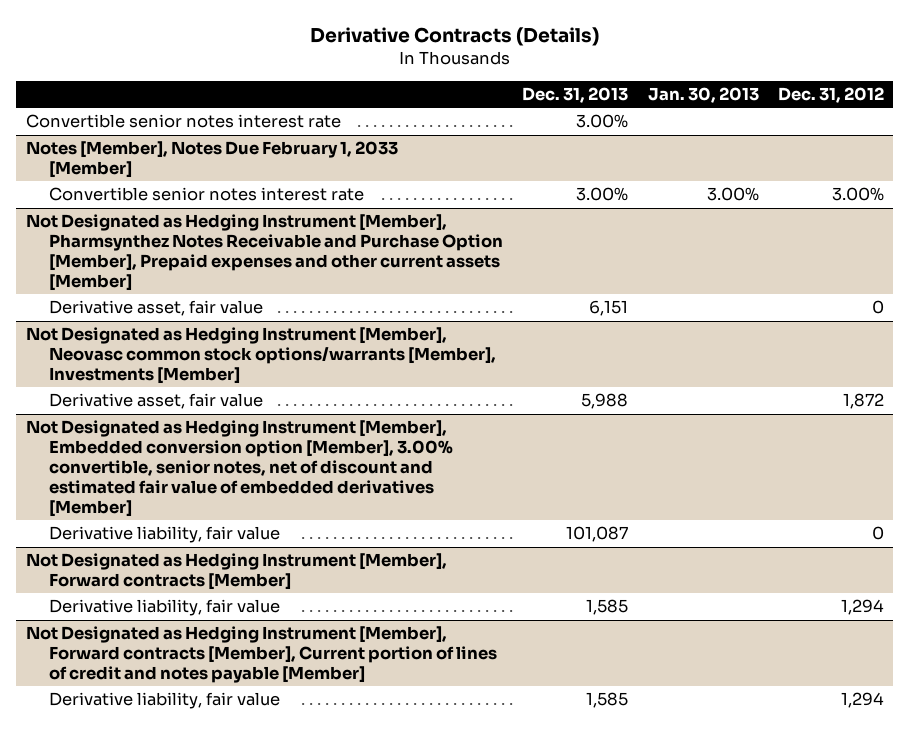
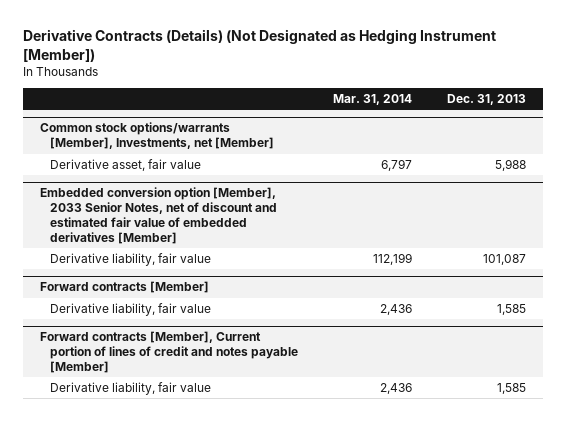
- Derivative Contracts (Details)
+ Derivative Contracts (Details) (Not Designated as Hedging Instrument [Member])
- | Dec. 31, 2013 | Jan. 30, 2013 | Dec. 31, 2012
+ | Mar. 31, 2014 | Dec. 31, 2013
- Convertible senior notes interest rate | 3.00% | |
- Notes [Member], Notes Due February 1, 2033 [Member]
- Convertible senior notes interest rate | 3.00% | 3.00% | 3.00%
- Not Designated as Hedging Instrument [Member], Pharmsynthez Notes Receivable and Purchase Option [Member], Prepaid expenses and other current assets [Member]
- Derivative asset, fair value | 6,151 | | 0
- Not Designated as Hedging Instrument [Member], Neovasc common stock options/warrants [Member], Investments [Member]
+ Common stock options/warrants [Member], Investments, net [Member]
- Not Designated as Hedging Instrument [Member], Embedded conversion option [Member], 3.00% convertible, senior notes, net of discount and estimated fair value of embedded derivatives [Member]
+ Embedded conversion option [Member], 2033 Senior Notes, net of discount and estimated fair value of embedded derivatives [Member]
- Not Designated as Hedging Instrument [Member], Forward contracts [Member]
+ Forward contracts [Member]
- Not Designated as Hedging Instrument [Member], Forward contracts [Member], Current portion of lines of credit and notes payable [Member]
+ Forward contracts [Member], Current portion of lines of credit and notes payable [Member]

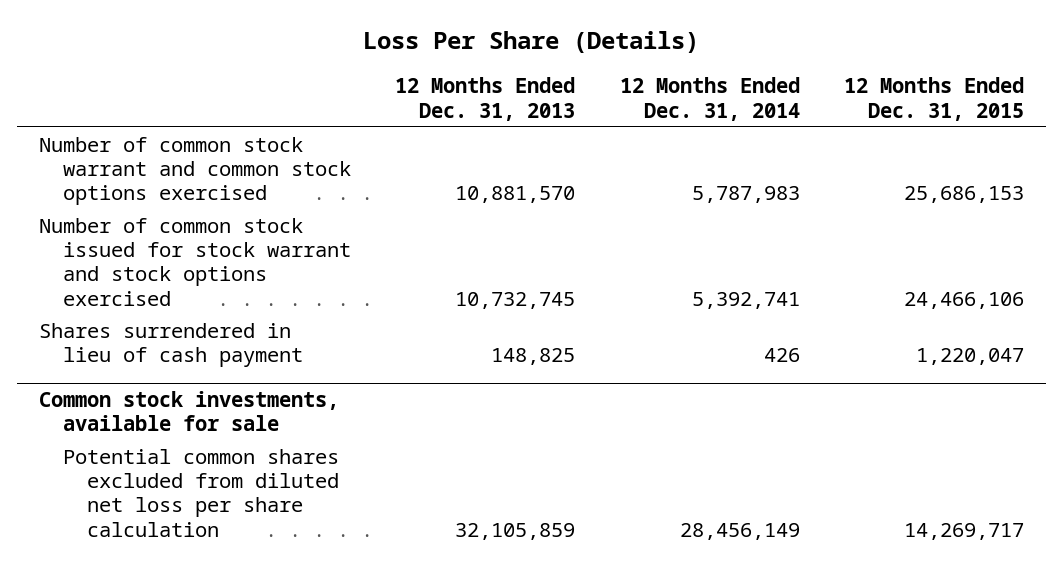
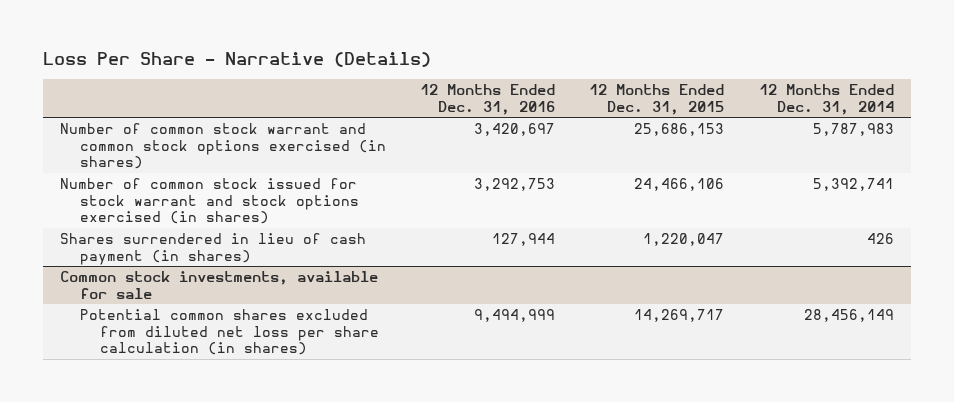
- Loss Per Share (Details)
+ Loss Per Share - Narrative (Details)
- | 12 Months Ended Dec. 31, 2013 | 12 Months Ended Dec. 31, 2014 | 12 Months Ended Dec. 31, 2015
+ | 12 Months Ended Dec. 31, 2016 | 12 Months Ended Dec. 31, 2015 | 12 Months Ended Dec. 31, 2014
- Number of common stock warrant and common stock options exercised | 10,881,570 | 5,787,983 | 25,686,153
- Number of common stock issued for stock warrant and stock options exercised | 10,732,745 | 5,392,741 | 24,466,106
- Shares surrendered in lieu of cash payment | 148,825 | 426 | 1,220,047
+ Number of common stock warrant and common stock options exercised (in shares) | 3,420,697 | 25,686,153 | 5,787,983
+ Number of common stock issued for stock warrant and stock options exercised (in shares) | 3,292,753 | 24,466,106 | 5,392,741
+ Shares surrendered in lieu of cash payment (in shares) | 127,944 | 1,220,047 | 426
@ Common stock investments, available for sale
- Potential common shares excluded from diluted net loss per share calculation | 32,105,859 | 28,456,149 | 14,269,717
+ Potential common shares excluded from diluted net loss per share calculation (in shares) | 9,494,999 | 14,269,717 | 28,456,149

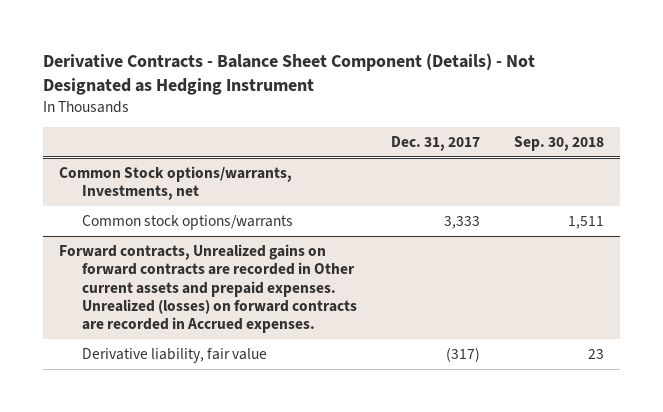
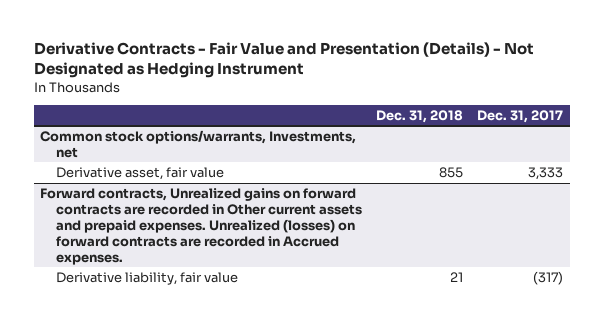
- Derivative Contracts - Balance Sheet Component (Details) - Not Designated as Hedging Instrument
+ Derivative Contracts - Fair Value and Presentation (Details) - Not Designated as Hedging Instrument
- | Dec. 31, 2017 | Sep. 30, 2018
+ | Dec. 31, 2018 | Dec. 31, 2017
- Common Stock options/warrants, Investments, net
- Common stock options/warrants | 3,333 | 1,511
+ Common stock options/warrants, Investments, net
+ Derivative asset, fair value | 855 | 3,333

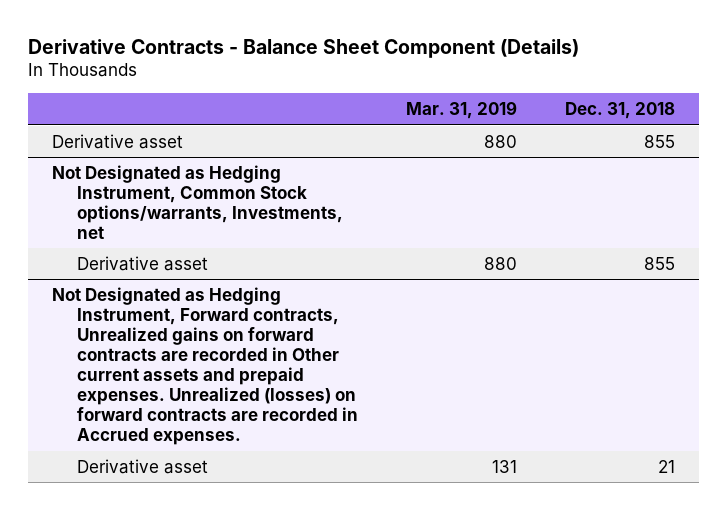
- Derivative Contracts - Fair Value and Presentation (Details) - Not Designated as Hedging Instrument
+ Derivative Contracts - Balance Sheet Component (Details)
- | Dec. 31, 2018 | Dec. 31, 2017
+ | Mar. 31, 2019 | Dec. 31, 2018
- Common stock options/warrants, Investments, net
- Derivative asset, fair value | 855 | 3,333
- Forward contracts, Unrealized gains on forward contracts are recorded in Other current assets and prepaid expenses. Unrealized (losses) on forward contracts are recorded in Accrued expenses.
- Derivative liability, fair value | 21 | (317)
+ Derivative asset | 880 | 855
+ Not Designated as Hedging Instrument, Common Stock options/warrants, Investments, net
+ Derivative asset | 880 | 855
+ Not Designated as Hedging Instrument, Forward contracts, Unrealized gains on forward contracts are recorded in Other current assets and prepaid expenses. Unrealized (losses) on forward contracts are recorded in Accrued expenses.
+ Derivative asset | 131 | 21

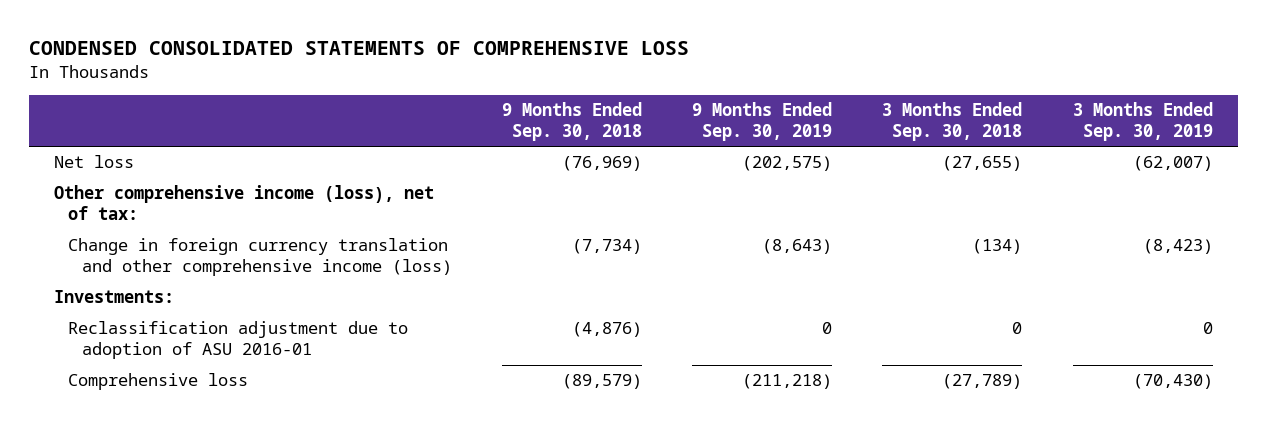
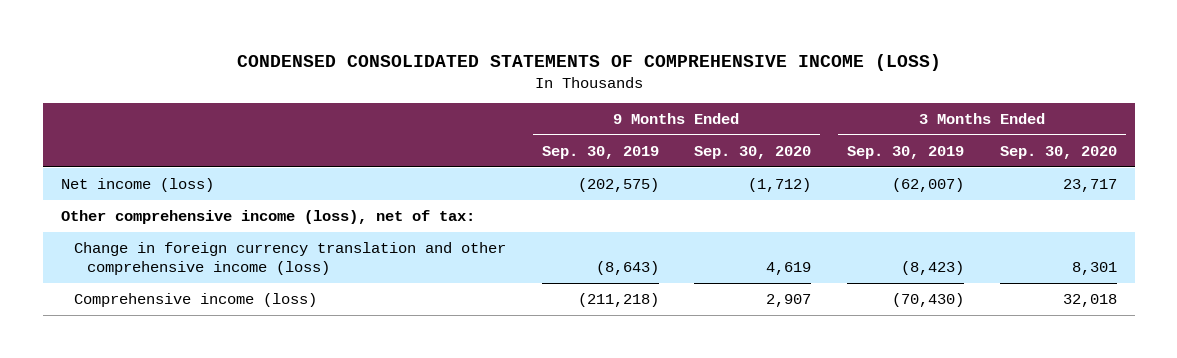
- CONDENSED CONSOLIDATED STATEMENTS OF COMPREHENSIVE LOSS
+ CONDENSED CONSOLIDATED STATEMENTS OF COMPREHENSIVE INCOME (LOSS)
- | 9 Months Ended Sep. 30, 2018 | 9 Months Ended Sep. 30, 2019 | 3 Months Ended Sep. 30, 2018 | 3 Months Ended Sep. 30, 2019
+ | 9 Months Ended Sep. 30, 2019 | 9 Months Ended Sep. 30, 2020 | 3 Months Ended Sep. 30, 2019 | 3 Months Ended Sep. 30, 2020
- Net loss | (76,969) | (202,575) | (27,655) | (62,007)
+ Net income (loss) | (202,575) | (1,712) | (62,007) | 23,717
- Investments:
- Reclassification adjustment due to adoption of ASU 2016-01 | (4,876) | 0 | 0 | 0
- Comprehensive loss | (89,579) | (211,218) | (27,789) | (70,430)
+ Comprehensive income (loss) | (211,218) | 2,907 | (70,430) | 32,018

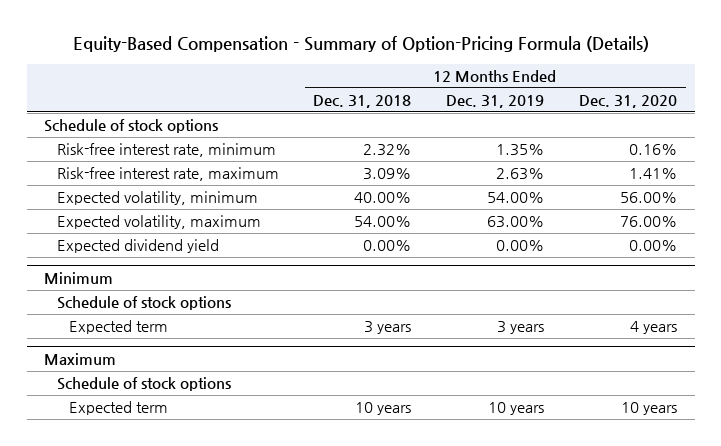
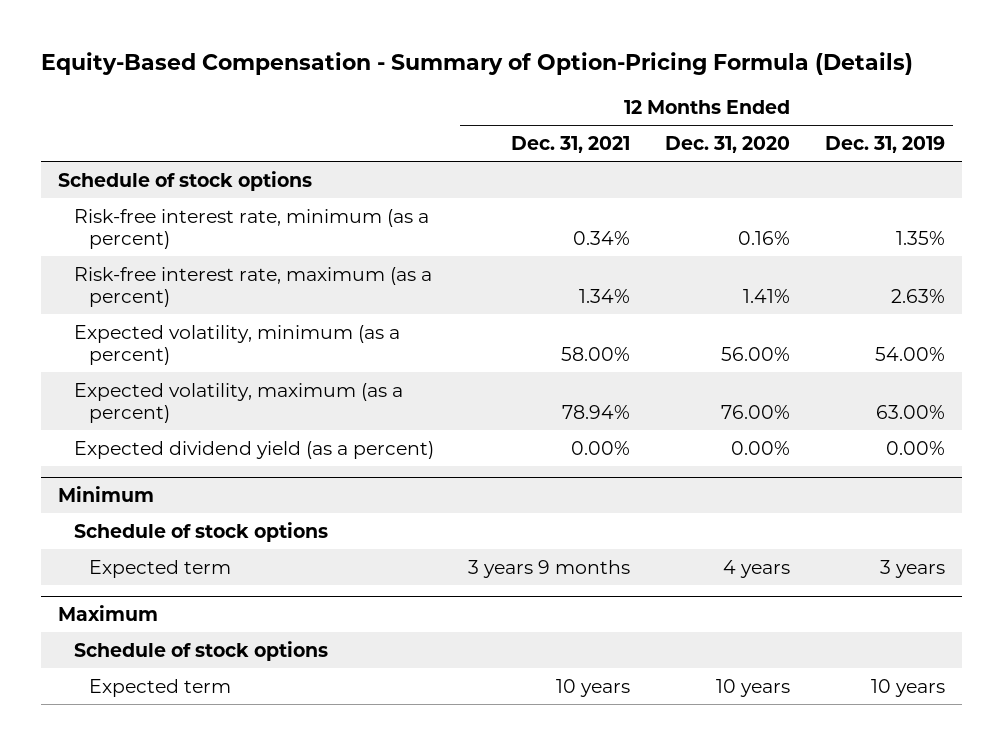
- | 12 Months Ended Dec. 31, 2018 | 12 Months Ended Dec. 31, 2019 | 12 Months Ended Dec. 31, 2020
+ | 12 Months Ended Dec. 31, 2021 | 12 Months Ended Dec. 31, 2020 | 12 Months Ended Dec. 31, 2019
- Risk-free interest rate, minimum | 2.32% | 1.35% | 0.16%
- Risk-free interest rate, maximum | 3.09% | 2.63% | 1.41%
- Expected volatility, minimum | 40.00% | 54.00% | 56.00%
- Expected volatility, maximum | 54.00% | 63.00% | 76.00%
- Expected dividend yield | 0.00% | 0.00% | 0.00%
+ Risk-free interest rate, minimum (as a percent) | 0.34% | 0.16% | 1.35%
+ Risk-free interest rate, maximum (as a percent) | 1.34% | 1.41% | 2.63%
+ Expected volatility, minimum (as a percent) | 58.00% | 56.00% | 54.00%
+ Expected volatility, maximum (as a percent) | 78.94% | 76.00% | 63.00%
+ Expected dividend yield (as a percent) | 0.00% | 0.00% | 0.00%

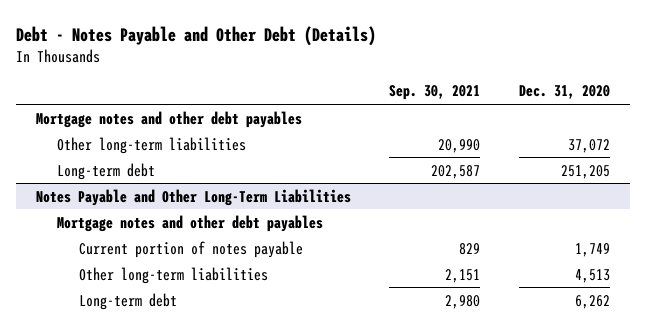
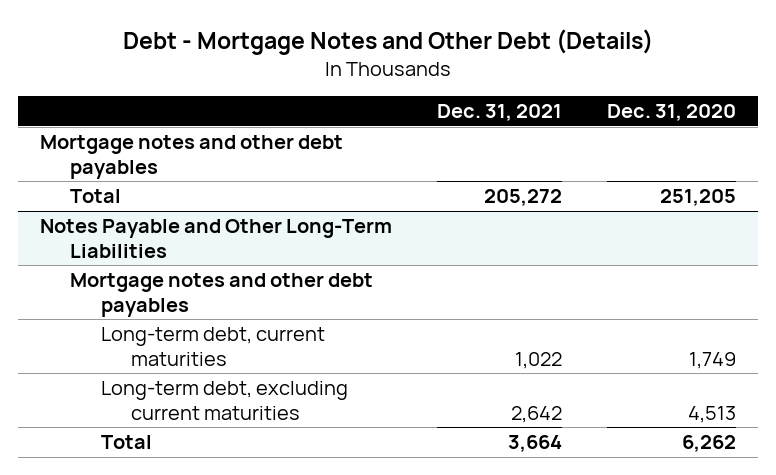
- Debt - Notes Payable and Other Debt (Details)
+ Debt - Mortgage Notes and Other Debt (Details)
- | Sep. 30, 2021 | Dec. 31, 2020
+ | Dec. 31, 2021 | Dec. 31, 2020
- Other long-term liabilities | 20,990 | 37,072
- Long-term debt | 202,587 | 251,205
+ Total | 205,272 | 251,205
@ Notes Payable and Other Long-Term Liabilities
- Current portion of notes payable | 829 | 1,749
- Other long-term liabilities | 2,151 | 4,513
- Long-term debt | 2,980 | 6,262
+ Long-term debt, current maturities | 1,022 | 1,749
+ Long-term debt, excluding current maturities | 2,642 | 4,513
+ Total | 3,664 | 6,262

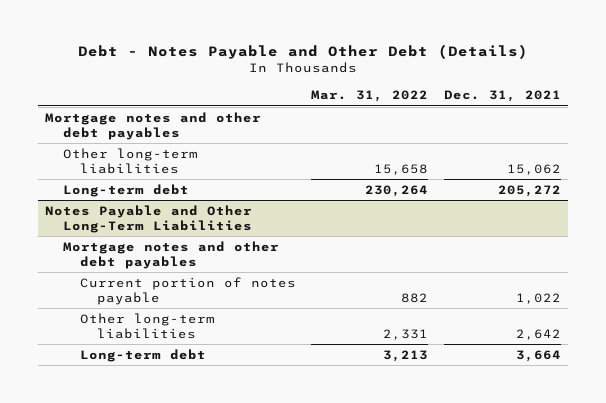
- Debt - Mortgage Notes and Other Debt (Details)
+ Debt - Notes Payable and Other Debt (Details)
- | Dec. 31, 2021 | Dec. 31, 2020
+ | Mar. 31, 2022 | Dec. 31, 2021
- Total | 205,272 | 251,205
+ Other long-term liabilities | 15,658 | 15,062
+ Long-term debt | 230,264 | 205,272
@ Notes Payable and Other Long-Term Liabilities
- Long-term debt, current maturities | 1,022 | 1,749
- Long-term debt, excluding current maturities | 2,642 | 4,513
- Total | 3,664 | 6,262
+ Current portion of notes payable | 882 | 1,022
+ Other long-term liabilities | 2,331 | 2,642
+ Long-term debt | 3,213 | 3,664

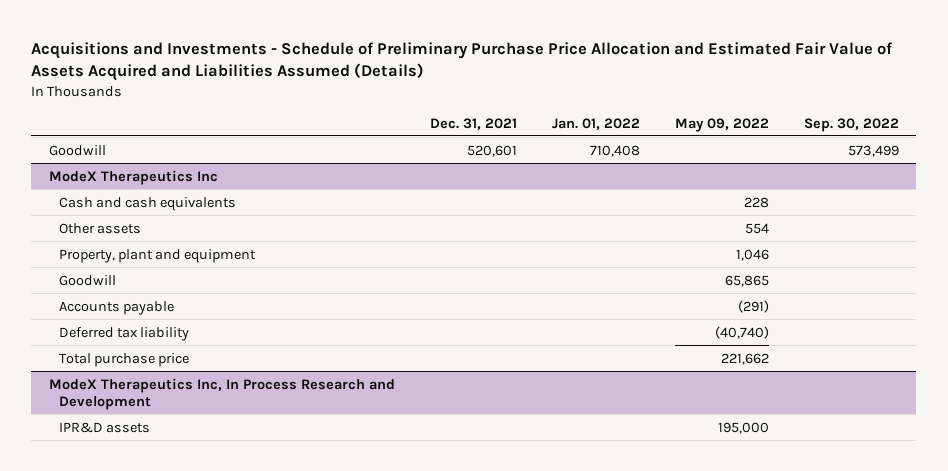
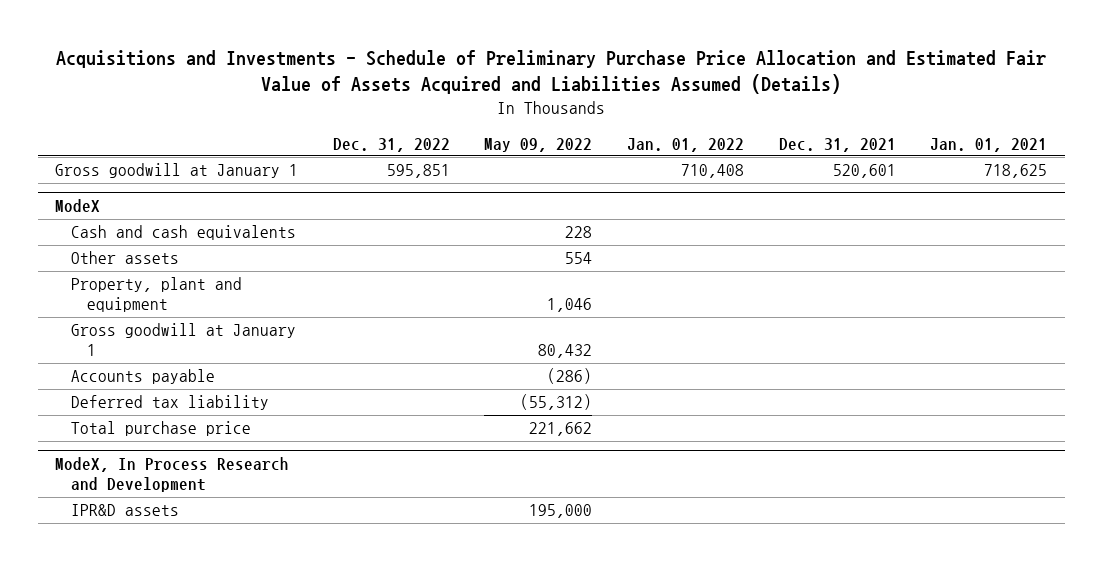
- | Dec. 31, 2021 | Jan. 01, 2022 | May 09, 2022 | Sep. 30, 2022
+ | Dec. 31, 2022 | May 09, 2022 | Jan. 01, 2022 | Dec. 31, 2021 | Jan. 01, 2021
- Goodwill | 520,601 | 710,408 | | 573,499
- ModeX Therapeutics Inc
+ Gross goodwill at January 1 | 595,851 | | 710,408 | 520,601 | 718,625
+ ModeX
- Goodwill | | | 65,865 |
- Accounts payable | | | (291) |
- Deferred tax liability | | | (40,740) |
+ Gross goodwill at January 1 | | 80,432 | | |
+ Accounts payable | | (286) | | |
+ Deferred tax liability | | (55,312) | | |
- ModeX Therapeutics Inc, In Process Research and Development
+ ModeX, In Process Research and Development

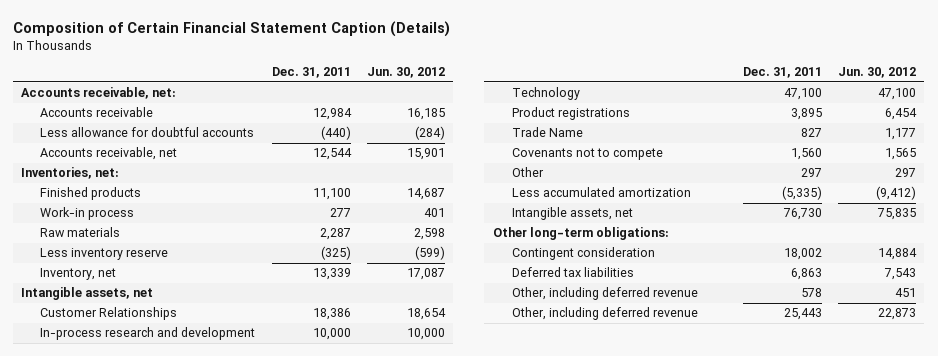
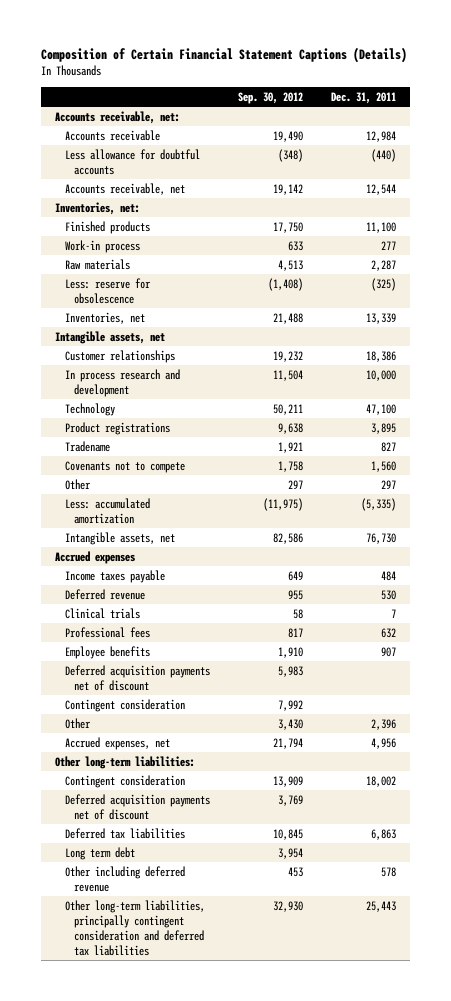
- Composition of Certain Financial Statement Caption (Details)
+ Composition of Certain Financial Statement Captions (Details)
- | Dec. 31, 2011 | Jun. 30, 2012
+ | Sep. 30, 2012 | Dec. 31, 2011
- Less inventory reserve | (325) | (599)
- Inventory, net | 13,339 | 17,087
+ Less: reserve for obsolescence | (1,408) | (325)
+ Inventories, net | 21,488 | 13,339
- Customer Relationships | 18,386 | 18,654
- In-process research and development | 10,000 | 10,000
+ Customer relationships | 19,232 | 18,386
+ In process research and development | 11,504 | 10,000
- Trade Name | 827 | 1,177
+ Tradename | 1,921 | 827
- Less accumulated amortization | (5,335) | (9,412)
+ Less: accumulated amortization | (11,975) | (5,335)
- Other long-term obligations:
+ Accrued expenses
+ Income taxes payable | 649 | 484
+ Deferred revenue | 955 | 530
+ Clinical trials | 58 | 7
+ Professional fees | 817 | 632
+ Employee benefits | 1,910 | 907
+ Deferred acquisition payments net of discount | 5,983 |
+ Contingent consideration | 7,992 |
+ Other | 3,430 | 2,396
+ Accrued expenses, net | 21,794 | 4,956
+ Other long-term liabilities:
+ Deferred acquisition payments net of discount | 3,769 |
- Other, including deferred revenue | 578 | 451
- Other, including deferred revenue | 25,443 | 22,873
+ Long term debt | 3,954 |
+ Other including deferred revenue | 453 | 578
+ Other long-term liabilities, principally contingent consideration and deferred tax liabilities | 32,930 | 25,443

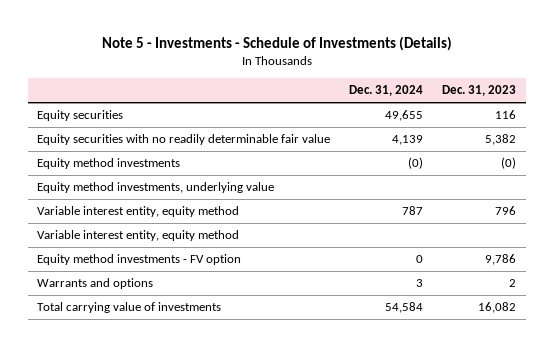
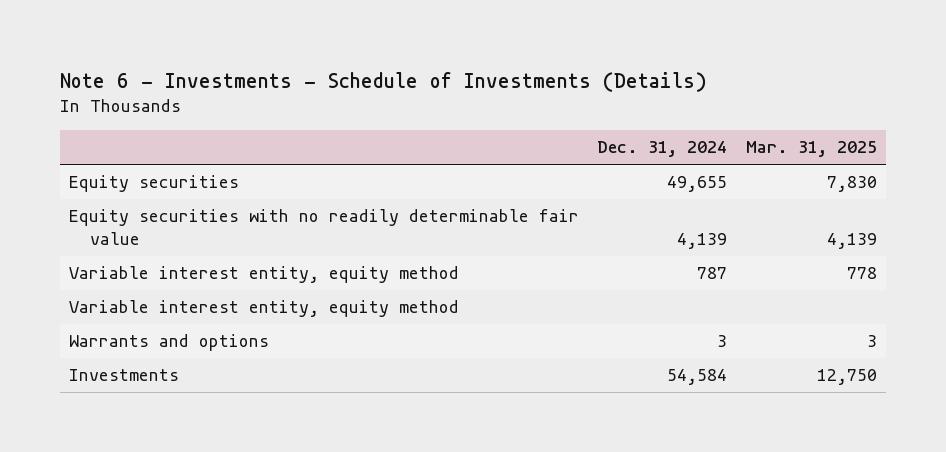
- Note 5 - Investments - Schedule of Investments (Details)
+ Note 6 - Investments - Schedule of Investments (Details)
- | Dec. 31, 2024 | Dec. 31, 2023
+ | Dec. 31, 2024 | Mar. 31, 2025
- Equity method investments | (0) | (0)
- Equity method investments, underlying value
- Equity method investments - FV option | 0 | 9,786
- Total carrying value of investments | 54,584 | 16,082
+ Investments | 54,584 | 12,750

